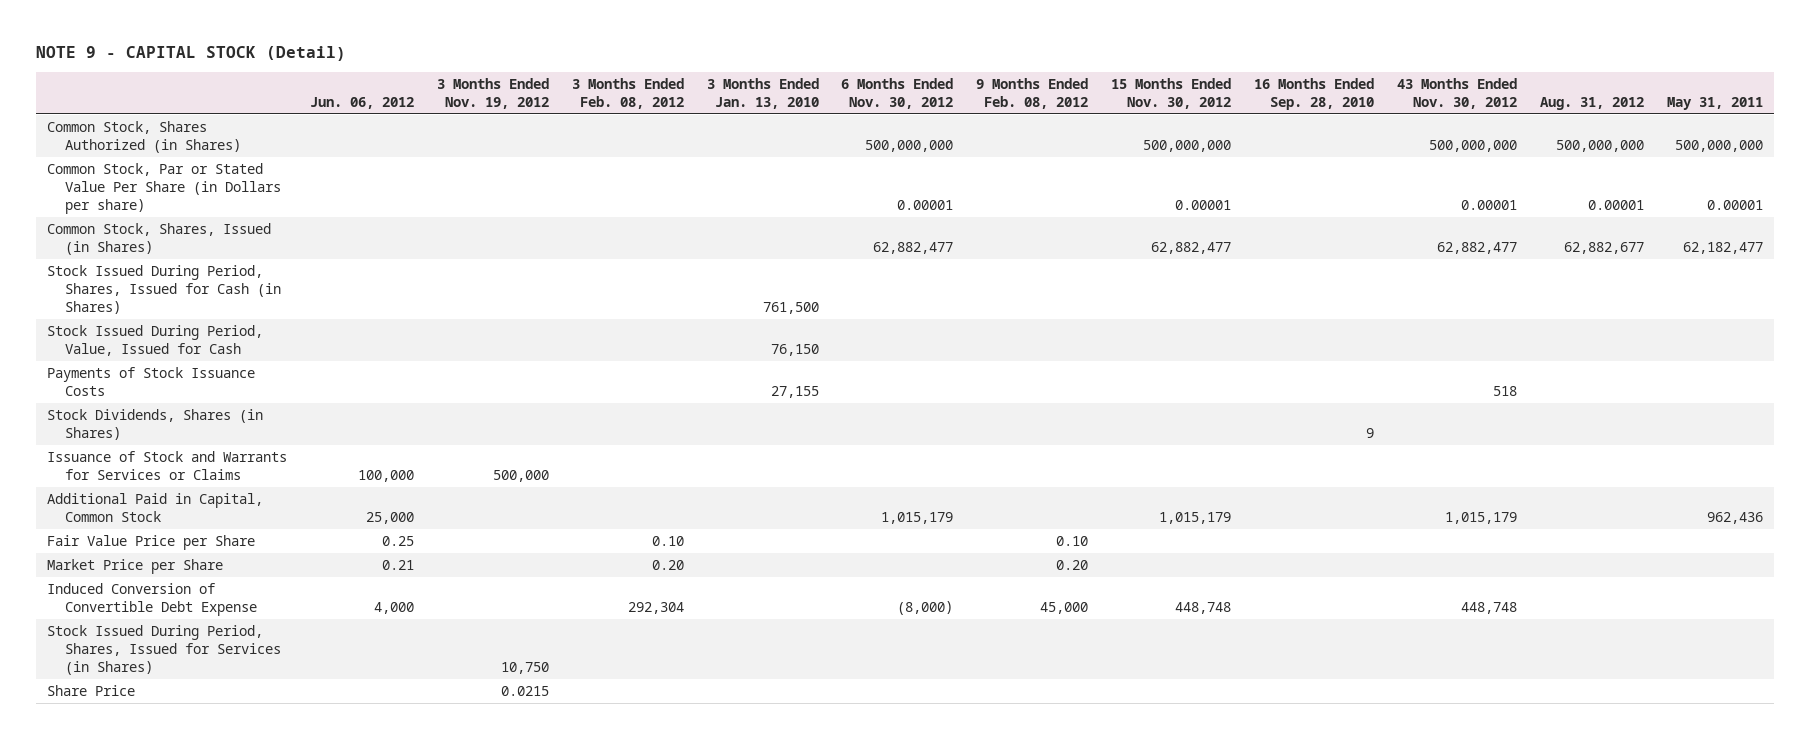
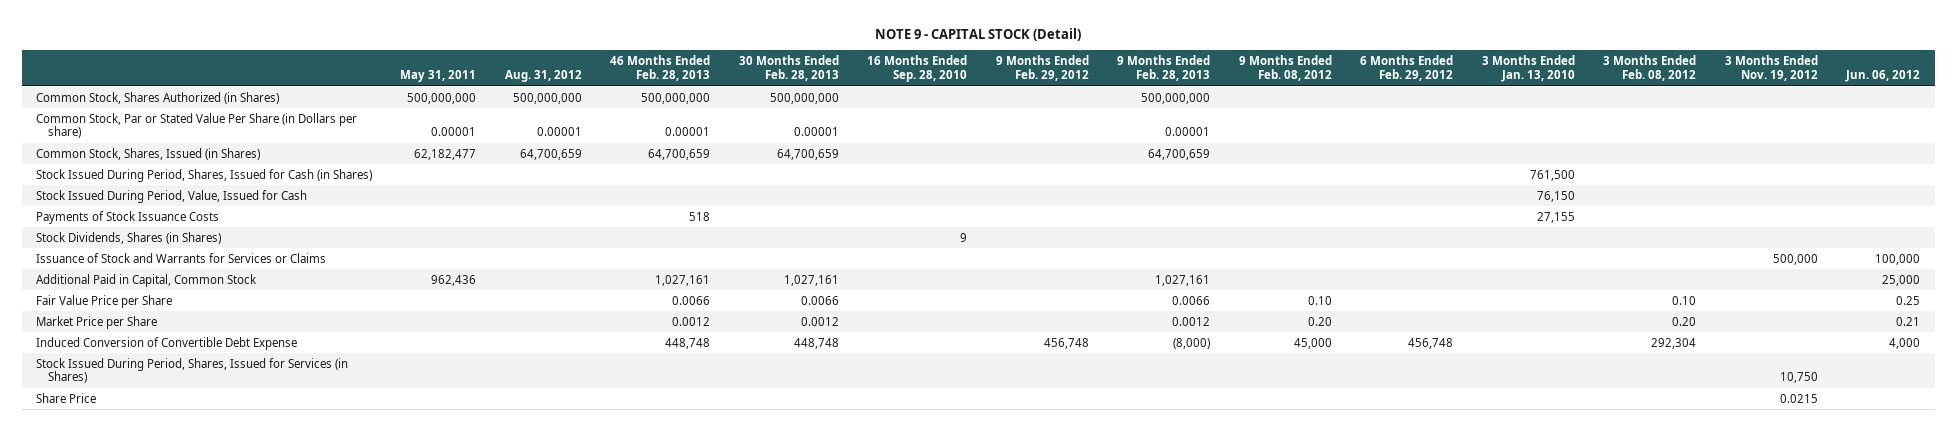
- | Jun. 06, 2012 | 3 Months Ended Nov. 19, 2012 | 3 Months Ended Feb. 08, 2012 | 3 Months Ended Jan. 13, 2010 | 6 Months Ended Nov. 30, 2012 | 9 Months Ended Feb. 08, 2012 | 15 Months Ended Nov. 30, 2012 | 16 Months Ended Sep. 28, 2010 | 43 Months Ended Nov. 30, 2012 | Aug. 31, 2012 | May 31, 2011
+ | May 31, 2011 | Aug. 31, 2012 | 46 Months Ended Feb. 28, 2013 | 30 Months Ended Feb. 28, 2013 | 16 Months Ended Sep. 28, 2010 | 9 Months Ended Feb. 29, 2012 | 9 Months Ended Feb. 28, 2013 | 9 Months Ended Feb. 08, 2012 | 6 Months Ended Feb. 29, 2012 | 3 Months Ended Jan. 13, 2010 | 3 Months Ended Feb. 08, 2012 | 3 Months Ended Nov. 19, 2012 | Jun. 06, 2012
- Common Stock, Shares, Issued (in Shares) | | | | | 62,882,477 | | 62,882,477 | | 62,882,477 | 62,882,677 | 62,182,477
+ Common Stock, Shares, Issued (in Shares) | 62,182,477 | 64,700,659 | 64,700,659 | 64,700,659 | | | 64,700,659 | | | | | |

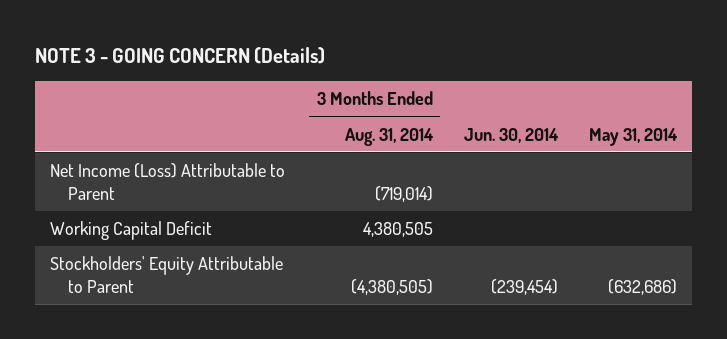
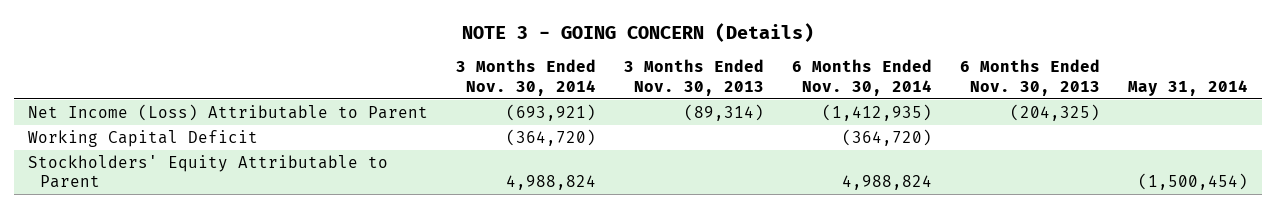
- | 3 Months Ended Aug. 31, 2014 | Jun. 30, 2014 | May 31, 2014
+ | 3 Months Ended Nov. 30, 2014 | 3 Months Ended Nov. 30, 2013 | 6 Months Ended Nov. 30, 2014 | 6 Months Ended Nov. 30, 2013 | May 31, 2014
- Stockholders' Equity Attributable to Parent | (4,380,505) | (239,454) | (632,686)
+ Stockholders' Equity Attributable to Parent | 4,988,824 | | 4,988,824 | | (1,500,454)

